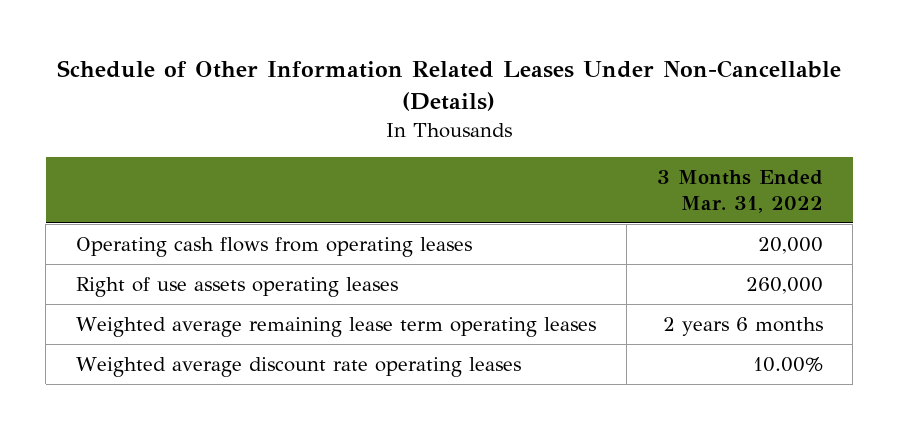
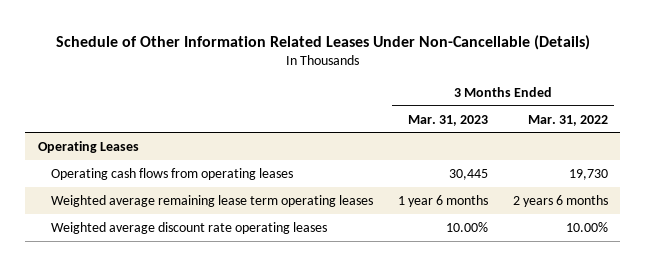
- | 3 Months Ended Mar. 31, 2022
+ | 3 Months Ended Mar. 31, 2023 | 3 Months Ended Mar. 31, 2022
- Operating cash flows from operating leases | 20,000
- Right of use assets operating leases | 260,000
+ Operating Leases
+ Operating cash flows from operating leases | 30,445 | 19,730

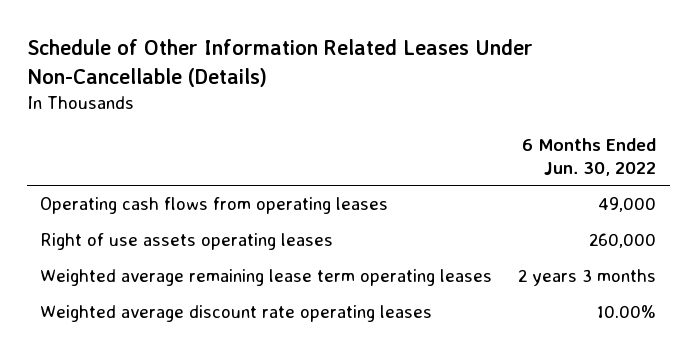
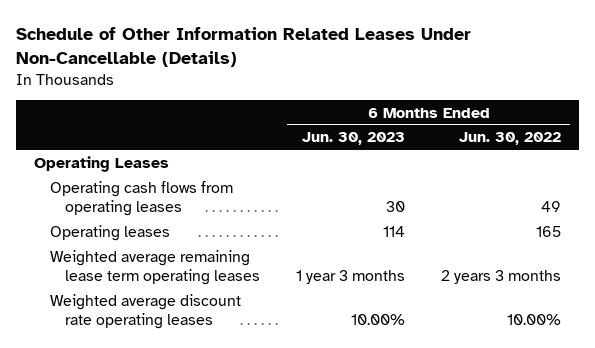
- | 6 Months Ended Jun. 30, 2022
+ | 6 Months Ended Jun. 30, 2023 | 6 Months Ended Jun. 30, 2022
- Operating cash flows from operating leases | 49,000
- Right of use assets operating leases | 260,000
+ Operating Leases
+ Operating cash flows from operating leases | 30 | 49
+ Operating leases | 114 | 165

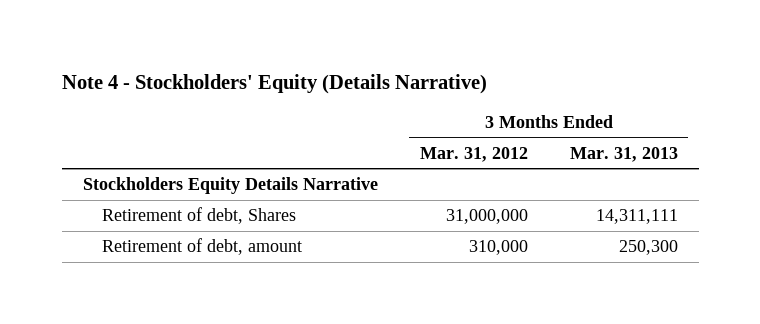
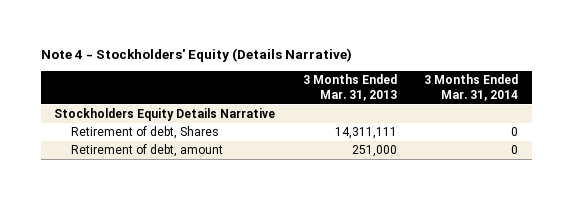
- | 3 Months Ended Mar. 31, 2012 | 3 Months Ended Mar. 31, 2013
+ | 3 Months Ended Mar. 31, 2013 | 3 Months Ended Mar. 31, 2014
- Retirement of debt, amount | 310,000 | 250,300
+ Retirement of debt, amount | 251,000 | 0

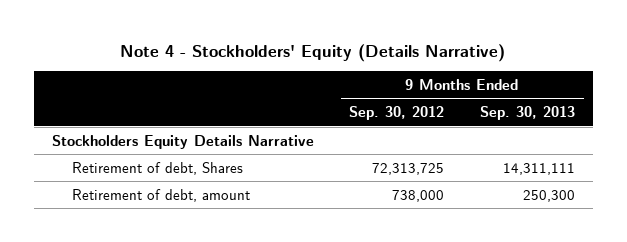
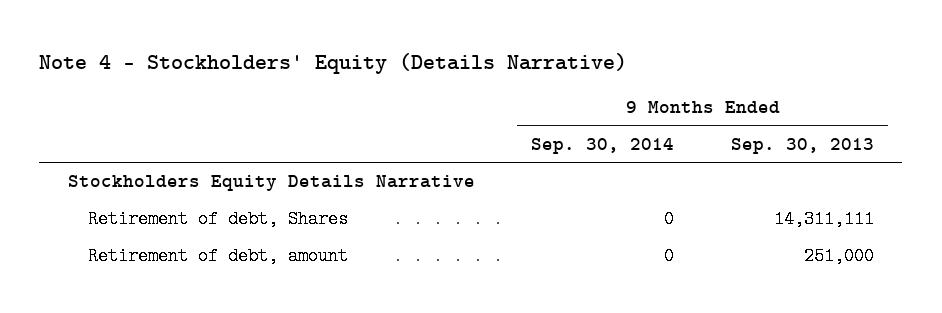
- | 9 Months Ended Sep. 30, 2012 | 9 Months Ended Sep. 30, 2013
+ | 9 Months Ended Sep. 30, 2014 | 9 Months Ended Sep. 30, 2013
- Retirement of debt, amount | 738,000 | 250,300
+ Retirement of debt, amount | 0 | 251,000

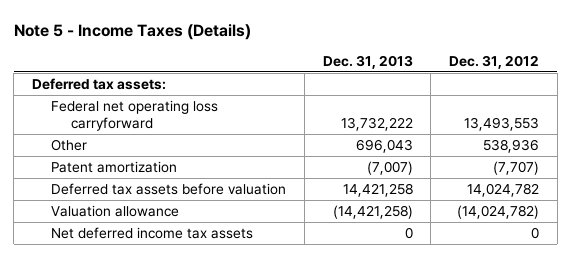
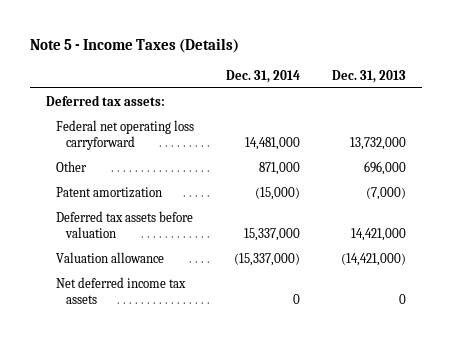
- | Dec. 31, 2013 | Dec. 31, 2012
+ | Dec. 31, 2014 | Dec. 31, 2013
- Federal net operating loss carryforward | 13,732,222 | 13,493,553
- Other | 696,043 | 538,936
- Patent amortization | (7,007) | (7,707)
- Deferred tax assets before valuation | 14,421,258 | 14,024,782
- Valuation allowance | (14,421,258) | (14,024,782)
+ Federal net operating loss carryforward | 14,481,000 | 13,732,000
+ Other | 871,000 | 696,000
+ Patent amortization | (15,000) | (7,000)
+ Deferred tax assets before valuation | 15,337,000 | 14,421,000
+ Valuation allowance | (15,337,000) | (14,421,000)

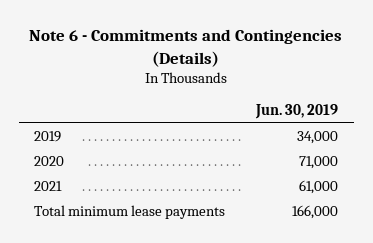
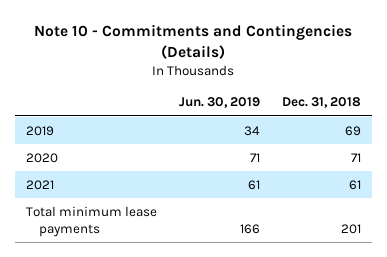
- Note 6 - Commitments and Contingencies (Details)
+ Note 10 - Commitments and Contingencies (Details)
- | Jun. 30, 2019
+ | Jun. 30, 2019 | Dec. 31, 2018
- 2019 | 34,000
- 2020 | 71,000
- 2021 | 61,000
- Total minimum lease payments | 166,000
+ 2019 | 34 | 69
+ 2020 | 71 | 71
+ 2021 | 61 | 61
+ Total minimum lease payments | 166 | 201

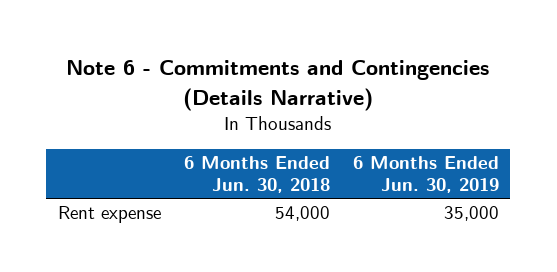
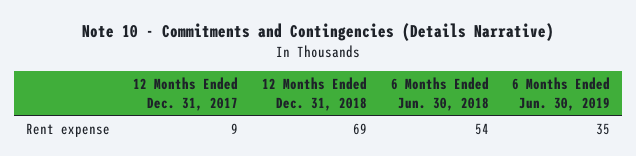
- Note 6 - Commitments and Contingencies (Details Narrative)
+ Note 10 - Commitments and Contingencies (Details Narrative)
- | 6 Months Ended Jun. 30, 2018 | 6 Months Ended Jun. 30, 2019
+ | 12 Months Ended Dec. 31, 2017 | 12 Months Ended Dec. 31, 2018 | 6 Months Ended Jun. 30, 2018 | 6 Months Ended Jun. 30, 2019
- Rent expense | 54,000 | 35,000
+ Rent expense | 9 | 69 | 54 | 35

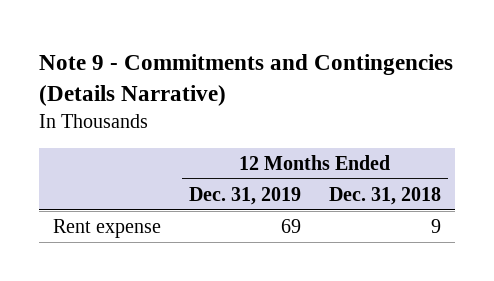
- Note 10 - Commitments and Contingencies (Details Narrative)
+ Note 9 - Commitments and Contingencies (Details Narrative)
- | 12 Months Ended Dec. 31, 2017 | 12 Months Ended Dec. 31, 2018 | 6 Months Ended Jun. 30, 2018 | 6 Months Ended Jun. 30, 2019
+ | 12 Months Ended Dec. 31, 2019 | 12 Months Ended Dec. 31, 2018
- Rent expense | 9 | 69 | 54 | 35
+ Rent expense | 69 | 9

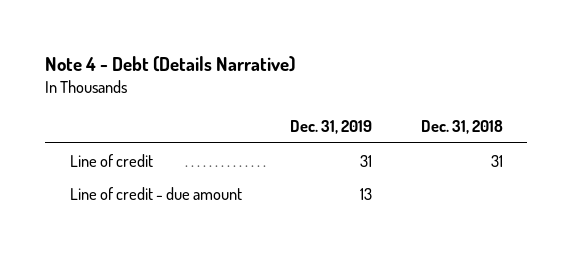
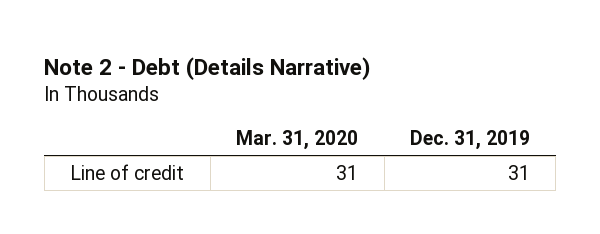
- Note 4 - Debt (Details Narrative)
+ Note 2 - Debt (Details Narrative)
- | Dec. 31, 2019 | Dec. 31, 2018
+ | Mar. 31, 2020 | Dec. 31, 2019
- Line of credit - due amount | 13 |

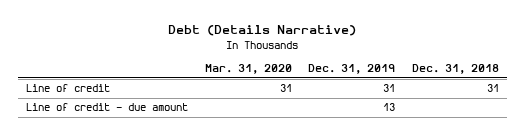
- Note 2 - Debt (Details Narrative)
+ Debt (Details Narrative)
- | Mar. 31, 2020 | Dec. 31, 2019
+ | Mar. 31, 2020 | Dec. 31, 2019 | Dec. 31, 2018
+ Line of credit - due amount | | 13 |

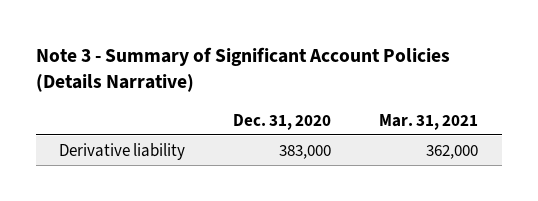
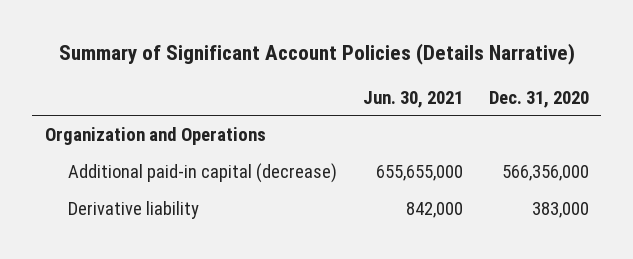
- Note 3 - Summary of Significant Account Policies (Details Narrative)
+ Summary of Significant Account Policies (Details Narrative)
- | Dec. 31, 2020 | Mar. 31, 2021
+ | Jun. 30, 2021 | Dec. 31, 2020
+ Organization and Operations
+ Additional paid-in capital (decrease) | 655,655,000 | 566,356,000

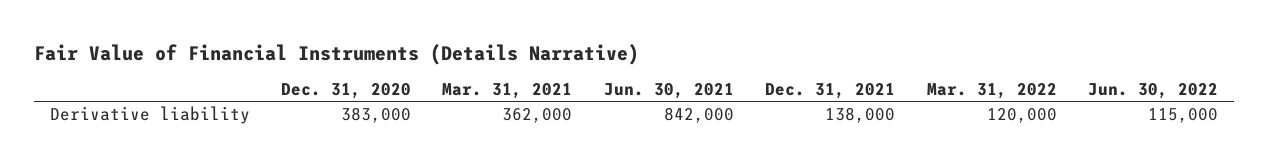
- Summary of Significant Account Policies (Details Narrative)
+ Fair Value of Financial Instruments (Details Narrative)
- | Jun. 30, 2021 | Dec. 31, 2020
+ | Dec. 31, 2020 | Mar. 31, 2021 | Jun. 30, 2021 | Dec. 31, 2021 | Mar. 31, 2022 | Jun. 30, 2022
- Organization and Operations
- Additional paid-in capital (decrease) | 655,655,000 | 566,356,000

